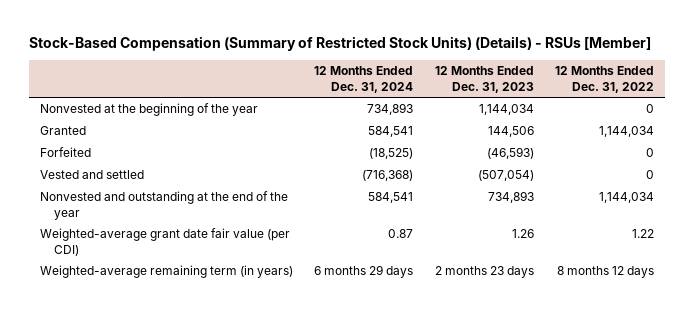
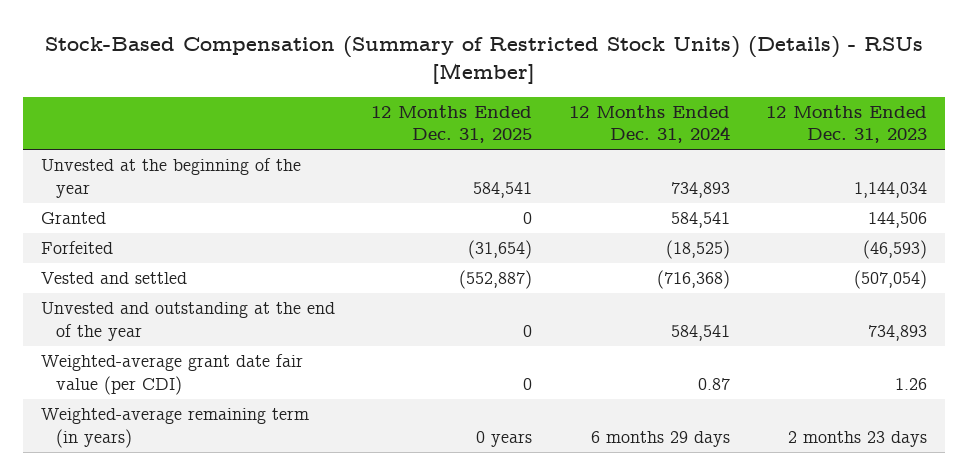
- | 12 Months Ended Dec. 31, 2024 | 12 Months Ended Dec. 31, 2023 | 12 Months Ended Dec. 31, 2022
+ | 12 Months Ended Dec. 31, 2025 | 12 Months Ended Dec. 31, 2024 | 12 Months Ended Dec. 31, 2023
- Nonvested at the beginning of the year | 734,893 | 1,144,034 | 0
+ Unvested at the beginning of the year | 584,541 | 734,893 | 1,144,034
- Nonvested and outstanding at the end of the year | 584,541 | 734,893 | 1,144,034
+ Unvested and outstanding at the end of the year | 0 | 584,541 | 734,893

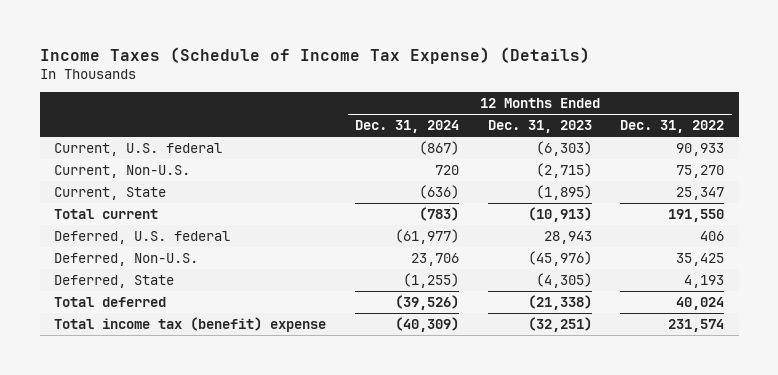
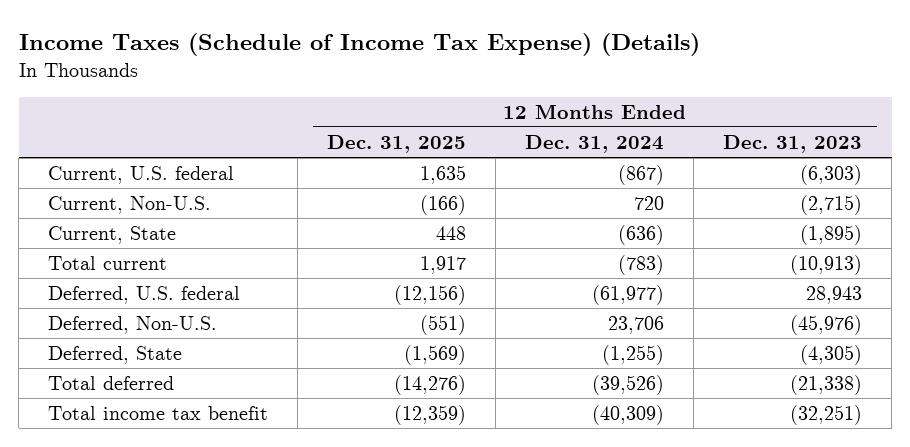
- | 12 Months Ended Dec. 31, 2024 | 12 Months Ended Dec. 31, 2023 | 12 Months Ended Dec. 31, 2022
+ | 12 Months Ended Dec. 31, 2025 | 12 Months Ended Dec. 31, 2024 | 12 Months Ended Dec. 31, 2023
- Total income tax (benefit) expense | (40,309) | (32,251) | 231,574
+ Total income tax benefit | (12,359) | (40,309) | (32,251)

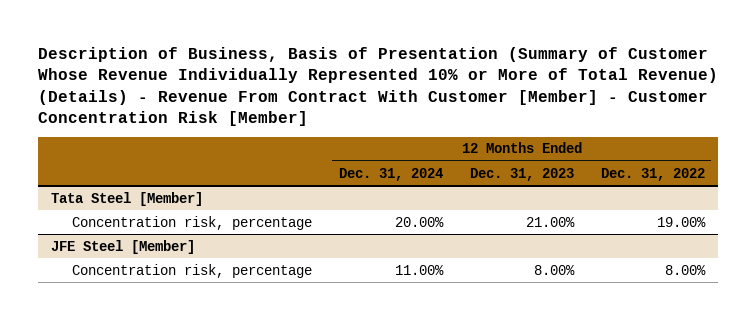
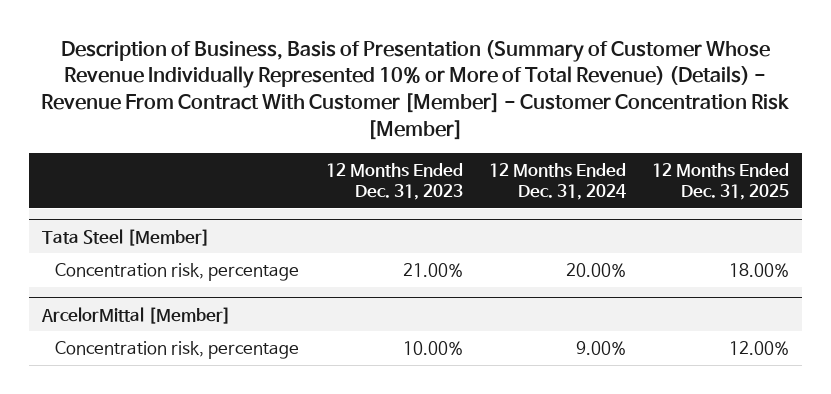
- | 12 Months Ended Dec. 31, 2024 | 12 Months Ended Dec. 31, 2023 | 12 Months Ended Dec. 31, 2022
+ | 12 Months Ended Dec. 31, 2023 | 12 Months Ended Dec. 31, 2024 | 12 Months Ended Dec. 31, 2025
- JFE Steel [Member]
- Concentration risk, percentage | 11.00% | 8.00% | 8.00%
+ ArcelorMittal [Member]
+ Concentration risk, percentage | 10.00% | 9.00% | 12.00%

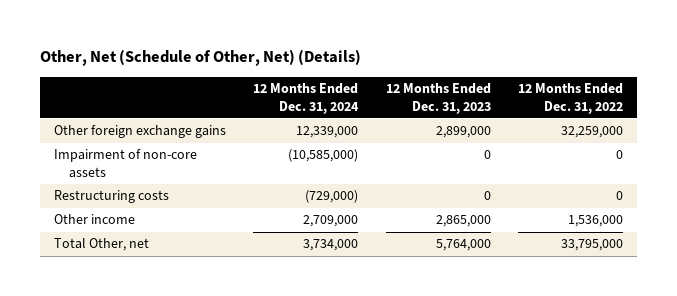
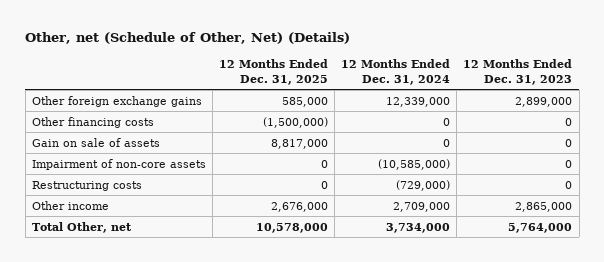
- Other, Net (Schedule of Other, Net) (Details)
+ Other, net (Schedule of Other, Net) (Details)
- | 12 Months Ended Dec. 31, 2024 | 12 Months Ended Dec. 31, 2023 | 12 Months Ended Dec. 31, 2022
+ | 12 Months Ended Dec. 31, 2025 | 12 Months Ended Dec. 31, 2024 | 12 Months Ended Dec. 31, 2023
+ Other financing costs | (1,500,000) | 0 | 0
+ Gain on sale of assets | 8,817,000 | 0 | 0

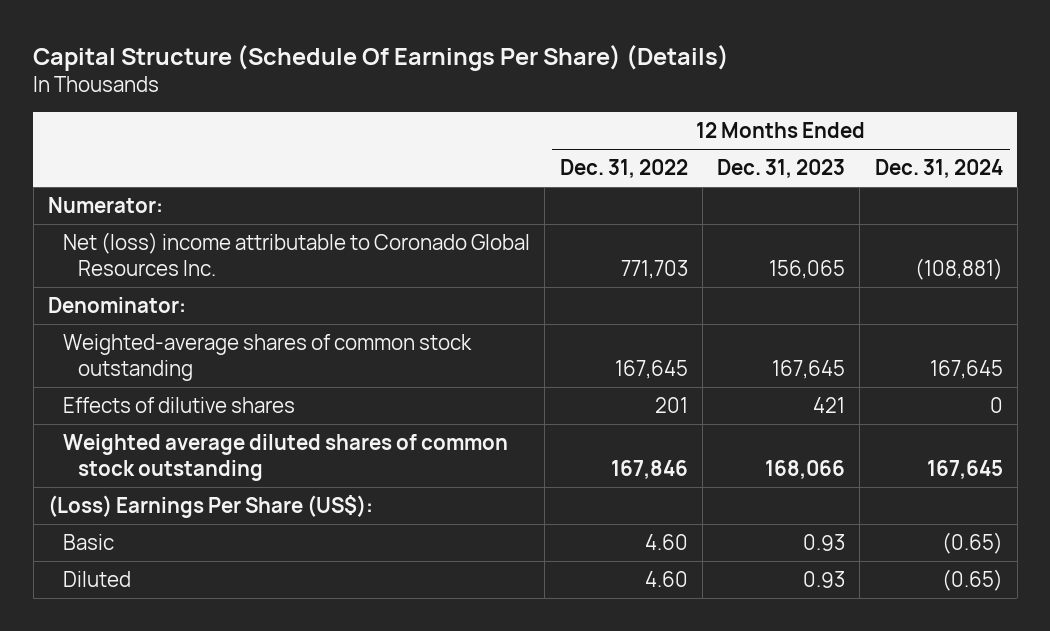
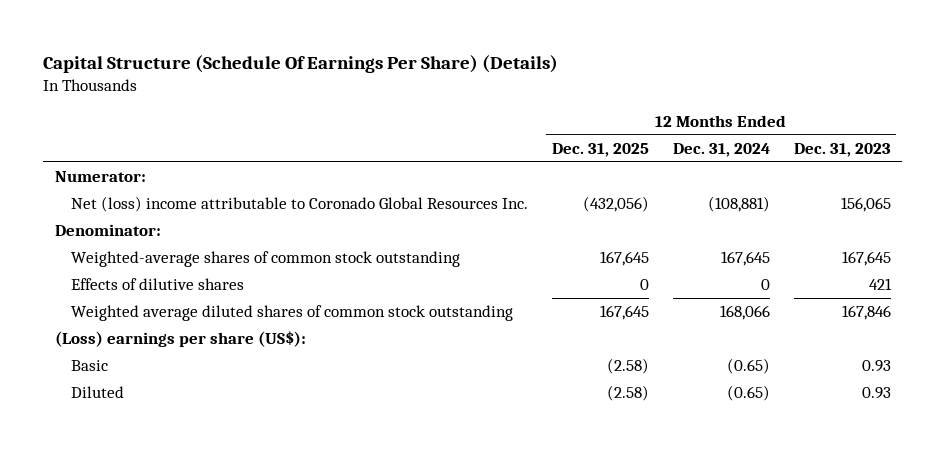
- | 12 Months Ended Dec. 31, 2022 | 12 Months Ended Dec. 31, 2023 | 12 Months Ended Dec. 31, 2024
+ | 12 Months Ended Dec. 31, 2025 | 12 Months Ended Dec. 31, 2024 | 12 Months Ended Dec. 31, 2023
- Weighted average diluted shares of common stock outstanding | 167,846 | 168,066 | 167,645
- (Loss) Earnings Per Share (US$):
+ Weighted average diluted shares of common stock outstanding | 167,645 | 168,066 | 167,846
+ (Loss) earnings per share (US$):

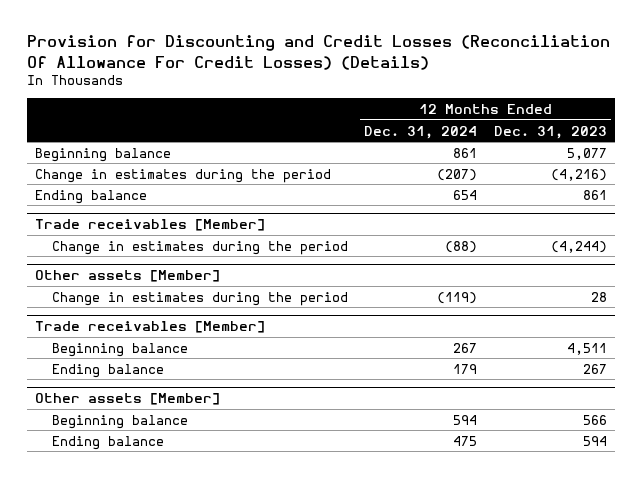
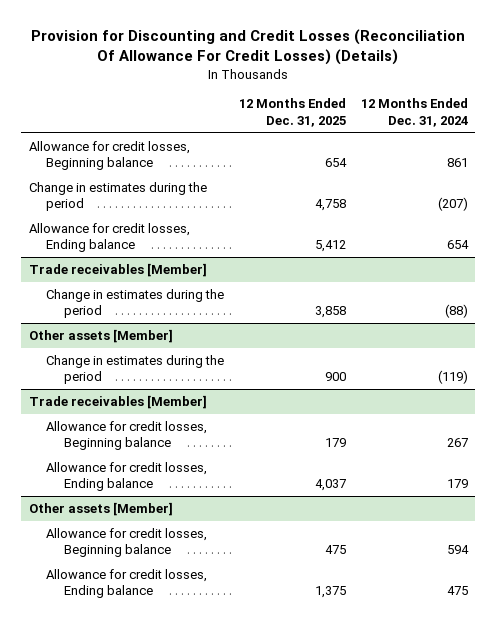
- | 12 Months Ended Dec. 31, 2024 | 12 Months Ended Dec. 31, 2023
+ | 12 Months Ended Dec. 31, 2025 | 12 Months Ended Dec. 31, 2024
- Beginning balance | 861 | 5,077
+ Allowance for credit losses, Beginning balance | 654 | 861
- Ending balance | 654 | 861
+ Allowance for credit losses, Ending balance | 5,412 | 654
@ Trade receivables [Member]
- Beginning balance | 267 | 4,511
- Ending balance | 179 | 267
+ Allowance for credit losses, Beginning balance | 179 | 267
+ Allowance for credit losses, Ending balance | 4,037 | 179
@ Other assets [Member]
- Beginning balance | 594 | 566
- Ending balance | 475 | 594
+ Allowance for credit losses, Beginning balance | 475 | 594
+ Allowance for credit losses, Ending balance | 1,375 | 475

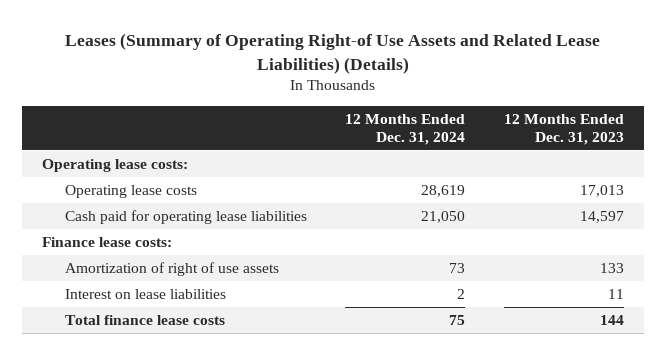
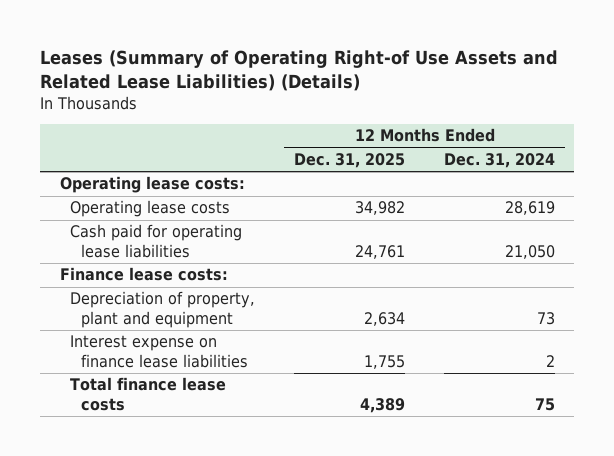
- | 12 Months Ended Dec. 31, 2024 | 12 Months Ended Dec. 31, 2023
+ | 12 Months Ended Dec. 31, 2025 | 12 Months Ended Dec. 31, 2024
- Amortization of right of use assets | 73 | 133
- Interest on lease liabilities | 2 | 11
+ Depreciation of property, plant and equipment | 2,634 | 73
+ Interest expense on finance lease liabilities | 1,755 | 2

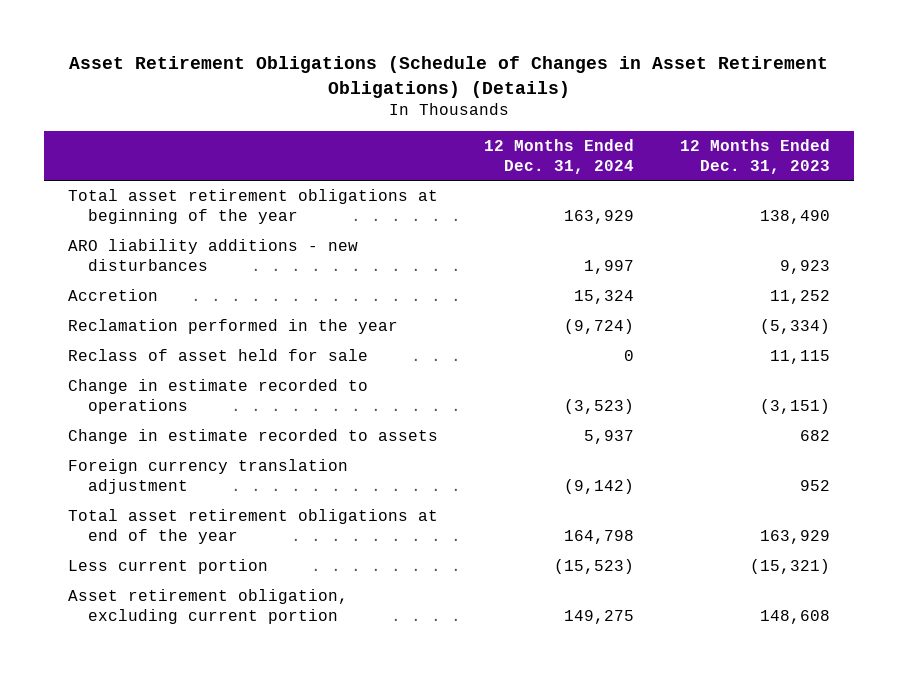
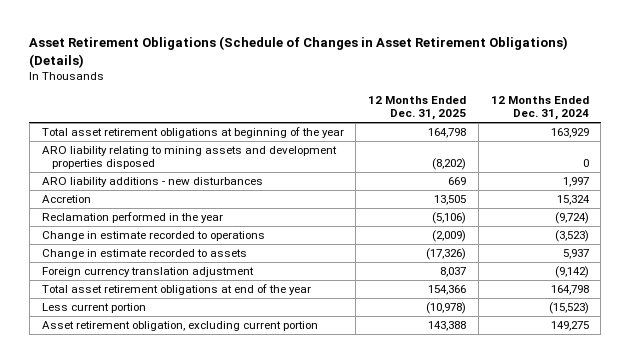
- | 12 Months Ended Dec. 31, 2024 | 12 Months Ended Dec. 31, 2023
+ | 12 Months Ended Dec. 31, 2025 | 12 Months Ended Dec. 31, 2024
+ ARO liability relating to mining assets and development properties disposed | (8,202) | 0
- Reclass of asset held for sale | 0 | 11,115

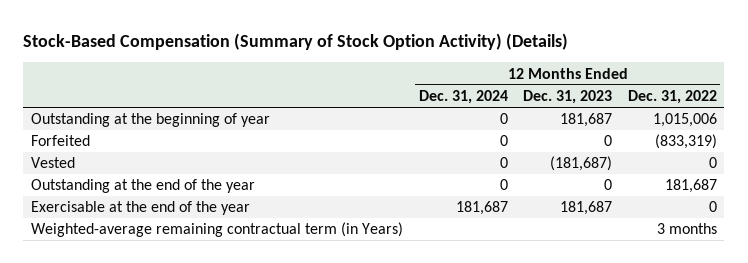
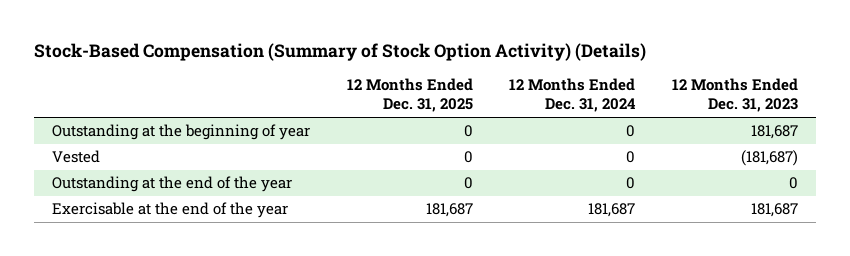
- | 12 Months Ended Dec. 31, 2024 | 12 Months Ended Dec. 31, 2023 | 12 Months Ended Dec. 31, 2022
+ | 12 Months Ended Dec. 31, 2025 | 12 Months Ended Dec. 31, 2024 | 12 Months Ended Dec. 31, 2023
- Forfeited | 0 | 0 | (833,319)
- Weighted-average remaining contractual term (in Years) | | | 3 months

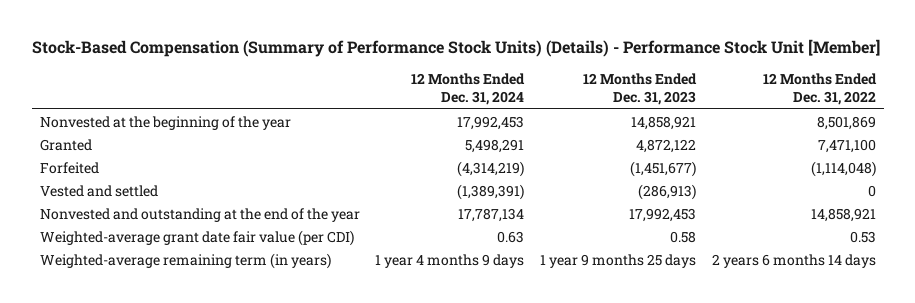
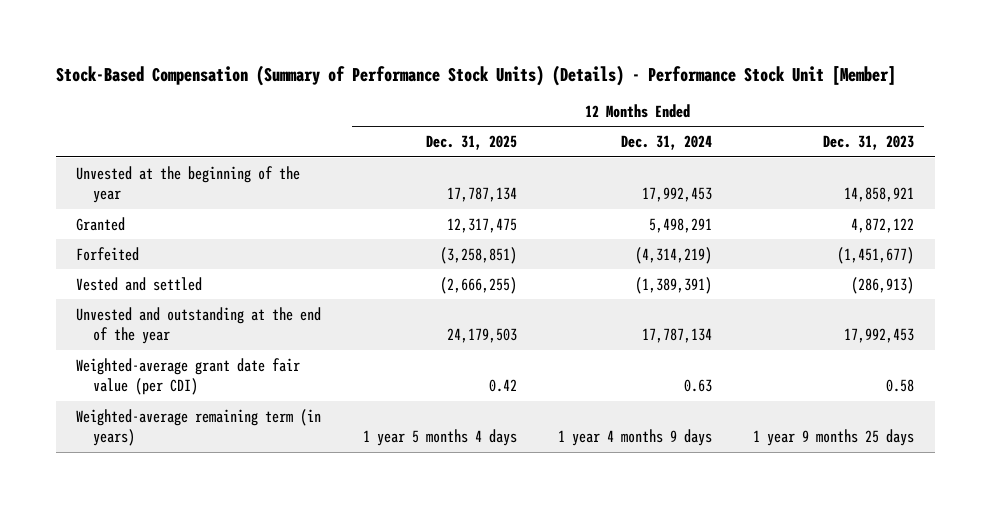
- | 12 Months Ended Dec. 31, 2024 | 12 Months Ended Dec. 31, 2023 | 12 Months Ended Dec. 31, 2022
+ | 12 Months Ended Dec. 31, 2025 | 12 Months Ended Dec. 31, 2024 | 12 Months Ended Dec. 31, 2023
- Nonvested at the beginning of the year | 17,992,453 | 14,858,921 | 8,501,869
+ Unvested at the beginning of the year | 17,787,134 | 17,992,453 | 14,858,921
- Nonvested and outstanding at the end of the year | 17,787,134 | 17,992,453 | 14,858,921
+ Unvested and outstanding at the end of the year | 24,179,503 | 17,787,134 | 17,992,453

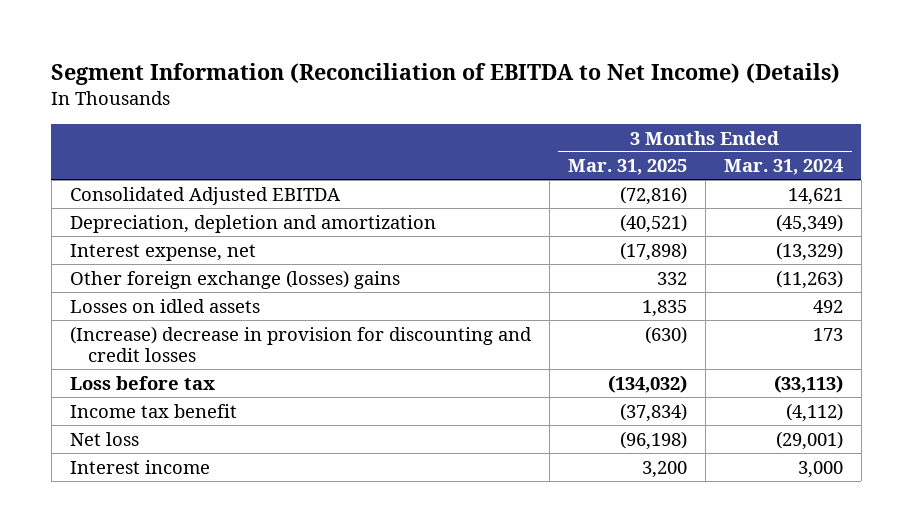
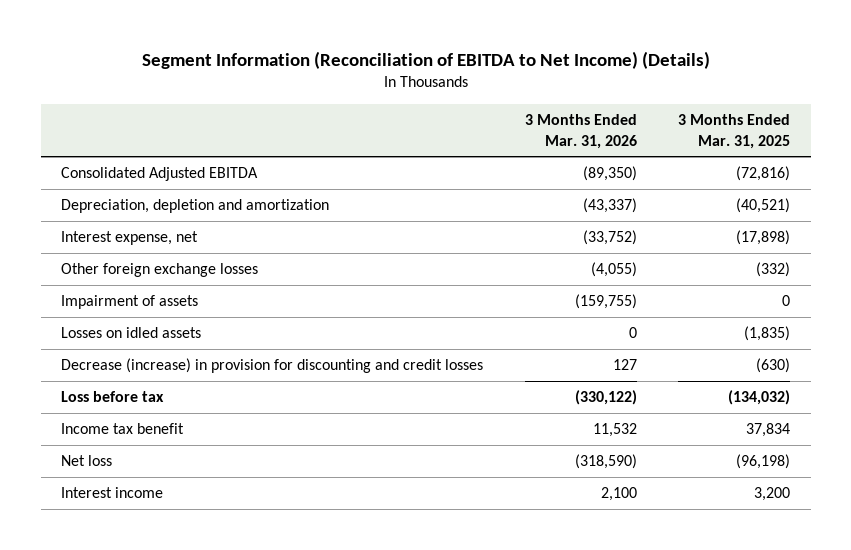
- | 3 Months Ended Mar. 31, 2025 | 3 Months Ended Mar. 31, 2024
+ | 3 Months Ended Mar. 31, 2026 | 3 Months Ended Mar. 31, 2025
- Other foreign exchange (losses) gains | 332 | (11,263)
- Losses on idled assets | 1,835 | 492
- (Increase) decrease in provision for discounting and credit losses | (630) | 173
+ Other foreign exchange losses | (4,055) | (332)
+ Impairment of assets | (159,755) | 0
+ Losses on idled assets | 0 | (1,835)
+ Decrease (increase) in provision for discounting and credit losses | 127 | (630)
- Income tax benefit | (37,834) | (4,112)
+ Income tax benefit | 11,532 | 37,834

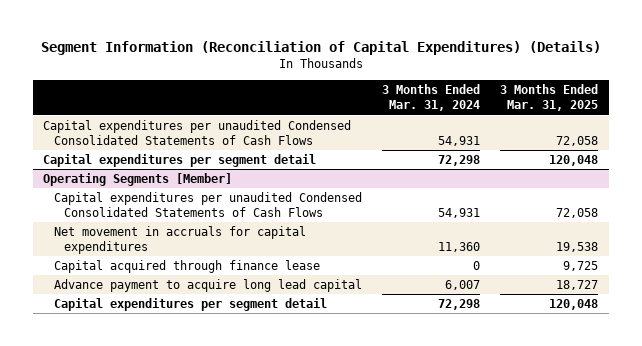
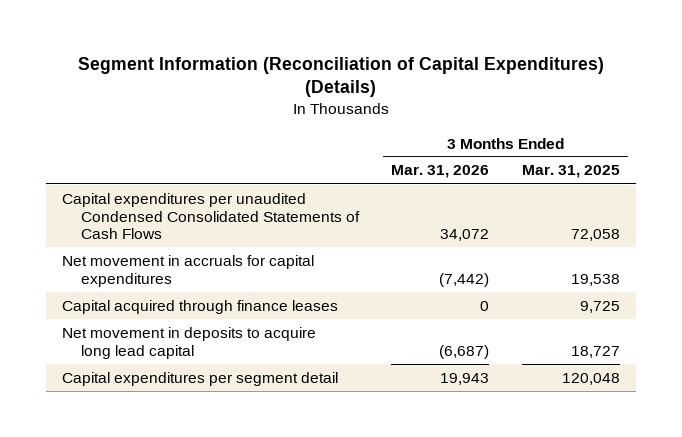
- | 3 Months Ended Mar. 31, 2024 | 3 Months Ended Mar. 31, 2025
+ | 3 Months Ended Mar. 31, 2026 | 3 Months Ended Mar. 31, 2025
- Capital expenditures per segment detail | 72,298 | 120,048
- Operating Segments [Member]
- Capital expenditures per unaudited Condensed Consolidated Statements of Cash Flows | 54,931 | 72,058
- Capital acquired through finance lease | 0 | 9,725
- Advance payment to acquire long lead capital | 6,007 | 18,727
+ Capital acquired through finance leases | 0 | 9,725
+ Net movement in deposits to acquire long lead capital | (6,687) | 18,727

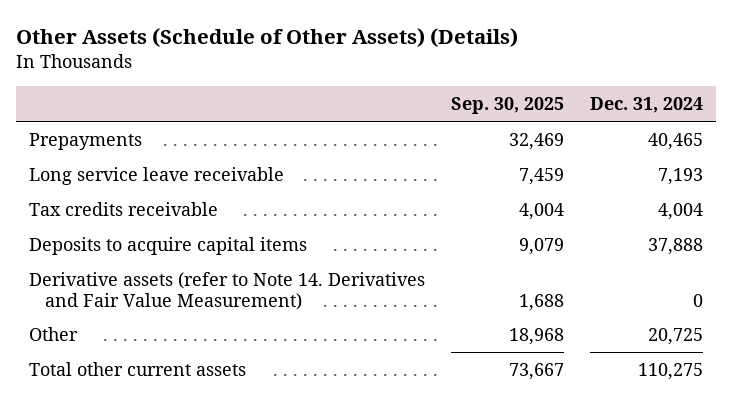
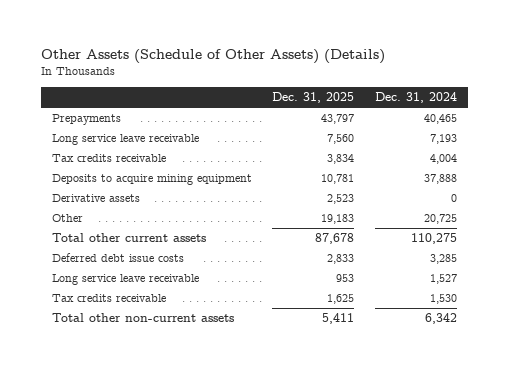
- | Sep. 30, 2025 | Dec. 31, 2024
+ | Dec. 31, 2025 | Dec. 31, 2024
- Deposits to acquire capital items | 9,079 | 37,888
- Derivative assets (refer to Note 14. Derivatives and Fair Value Measurement) | 1,688 | 0
+ Deposits to acquire mining equipment | 10,781 | 37,888
+ Derivative assets | 2,523 | 0
+ Deferred debt issue costs | 2,833 | 3,285
+ Long service leave receivable | 953 | 1,527
+ Tax credits receivable | 1,625 | 1,530
+ Total other non-current assets | 5,411 | 6,342

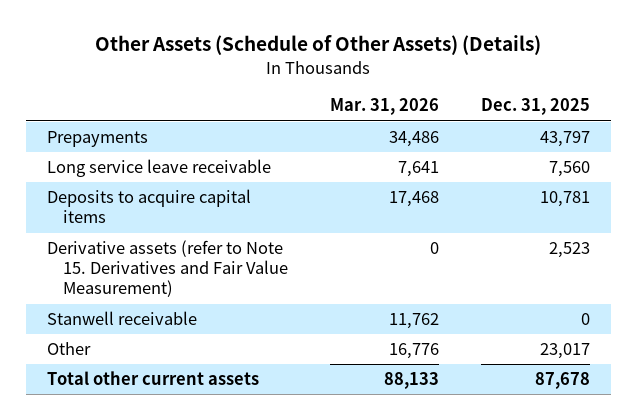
- | Dec. 31, 2025 | Dec. 31, 2024
+ | Mar. 31, 2026 | Dec. 31, 2025
- Tax credits receivable | 3,834 | 4,004
- Deposits to acquire mining equipment | 10,781 | 37,888
- Derivative assets | 2,523 | 0
- Other | 19,183 | 20,725
+ Deposits to acquire capital items | 17,468 | 10,781
+ Derivative assets (refer to Note 15. Derivatives and Fair Value Measurement) | 0 | 2,523
+ Stanwell receivable | 11,762 | 0
+ Other | 16,776 | 23,017
- Deferred debt issue costs | 2,833 | 3,285
- Long service leave receivable | 953 | 1,527
- Tax credits receivable | 1,625 | 1,530
- Total other non-current assets | 5,411 | 6,342

